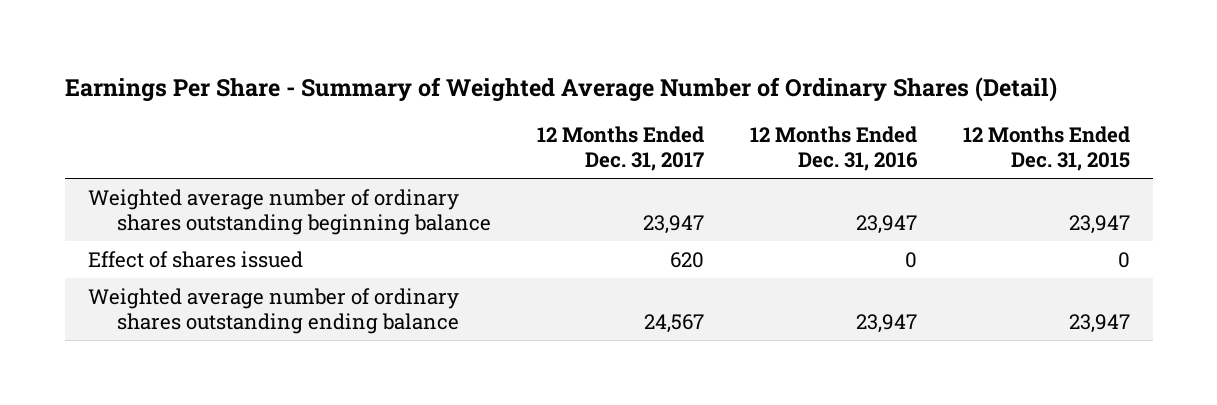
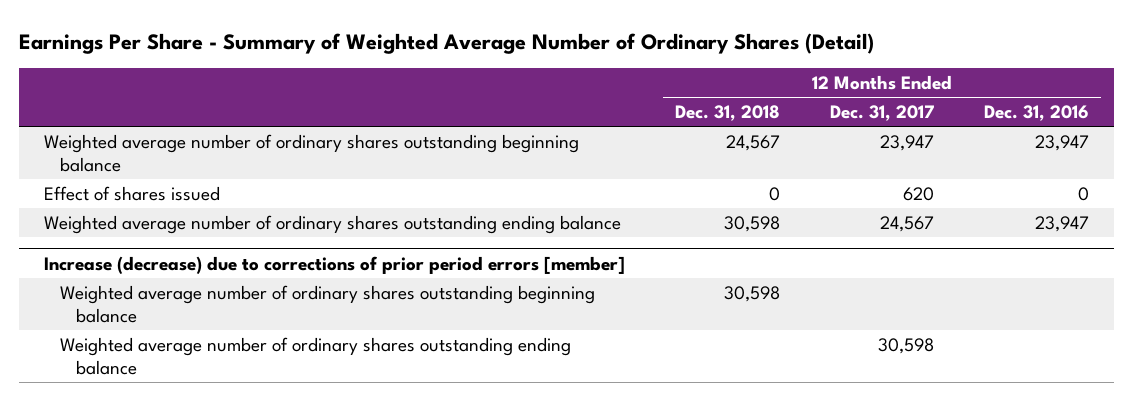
- | 12 Months Ended Dec. 31, 2017 | 12 Months Ended Dec. 31, 2016 | 12 Months Ended Dec. 31, 2015
+ | 12 Months Ended Dec. 31, 2018 | 12 Months Ended Dec. 31, 2017 | 12 Months Ended Dec. 31, 2016
+ Increase (decrease) due to corrections of prior period errors [member]
+ Weighted average number of ordinary shares outstanding beginning balance | 30,598 | |
+ Weighted average number of ordinary shares outstanding ending balance | | 30,598 |

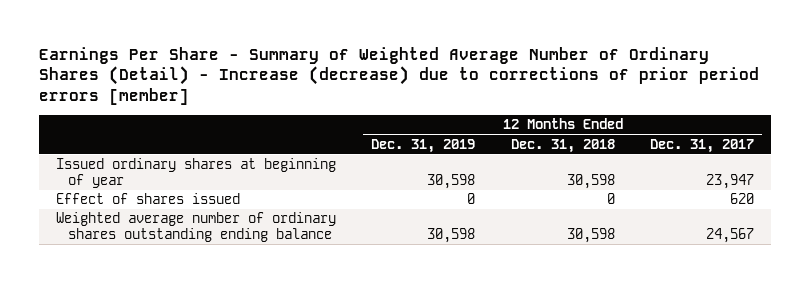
- Earnings Per Share - Summary of Weighted Average Number of Ordinary Shares (Detail)
+ Earnings Per Share - Summary of Weighted Average Number of Ordinary Shares (Detail) - Increase (decrease) due to corrections of prior period errors [member]
- | 12 Months Ended Dec. 31, 2018 | 12 Months Ended Dec. 31, 2017 | 12 Months Ended Dec. 31, 2016
+ | 12 Months Ended Dec. 31, 2019 | 12 Months Ended Dec. 31, 2018 | 12 Months Ended Dec. 31, 2017
- Weighted average number of ordinary shares outstanding beginning balance | 24,567 | 23,947 | 23,947
+ Issued ordinary shares at beginning of year | 30,598 | 30,598 | 23,947
- Increase (decrease) due to corrections of prior period errors [member]
- Weighted average number of ordinary shares outstanding beginning balance | 30,598 | |
- Weighted average number of ordinary shares outstanding ending balance | | 30,598 |

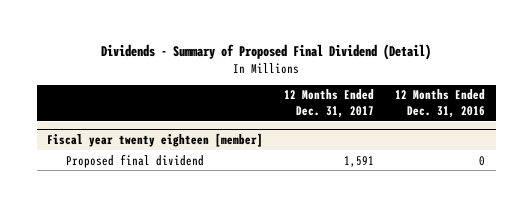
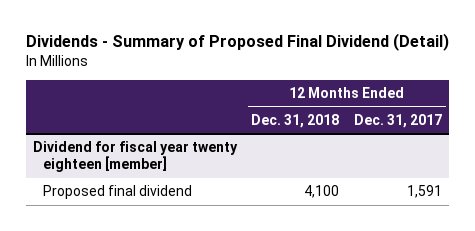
- | 12 Months Ended Dec. 31, 2017 | 12 Months Ended Dec. 31, 2016
+ | 12 Months Ended Dec. 31, 2018 | 12 Months Ended Dec. 31, 2017
- Fiscal year twenty eighteen [member]
+ Dividend for fiscal year twenty eighteen [member]

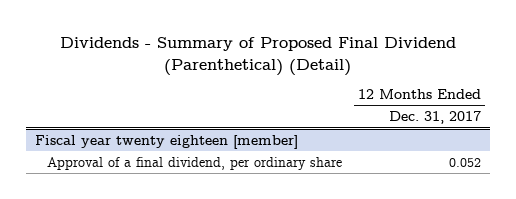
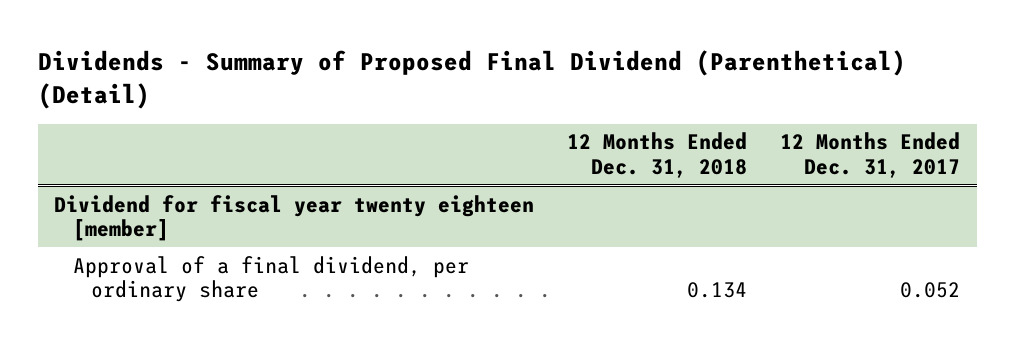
- | 12 Months Ended Dec. 31, 2017
+ | 12 Months Ended Dec. 31, 2018 | 12 Months Ended Dec. 31, 2017
- Fiscal year twenty eighteen [member]
+ Dividend for fiscal year twenty eighteen [member]

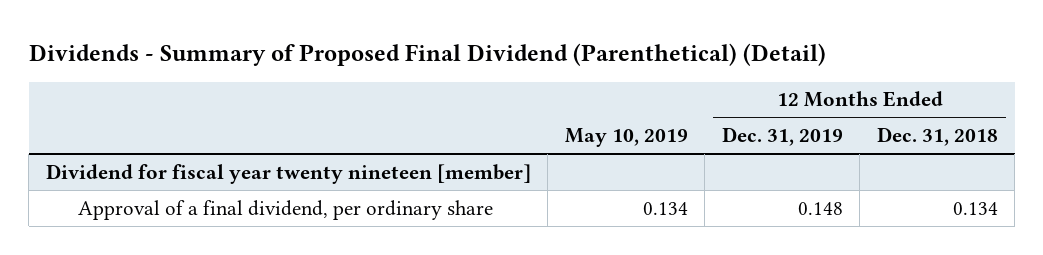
- | 12 Months Ended Dec. 31, 2018 | 12 Months Ended Dec. 31, 2017
+ | May 10, 2019 | 12 Months Ended Dec. 31, 2019 | 12 Months Ended Dec. 31, 2018
- Dividend for fiscal year twenty eighteen [member]
+ Dividend for fiscal year twenty nineteen [member]

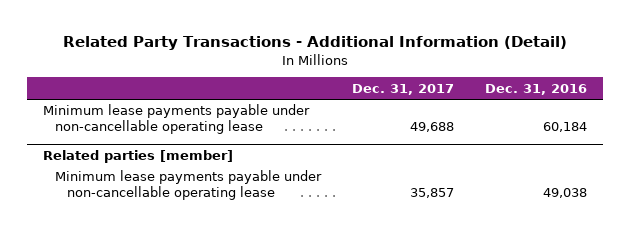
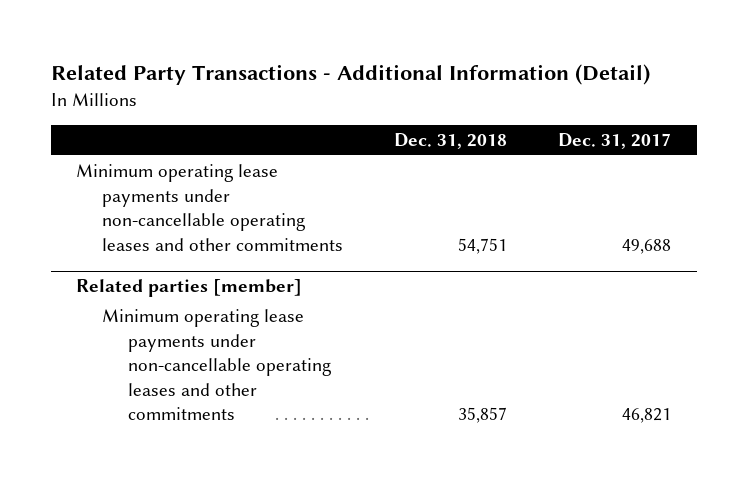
- | Dec. 31, 2017 | Dec. 31, 2016
+ | Dec. 31, 2018 | Dec. 31, 2017
- Minimum lease payments payable under non-cancellable operating lease | 49,688 | 60,184
+ Minimum operating lease payments under non-cancellable operating leases and other commitments | 54,751 | 49,688
@ Related parties [member]
- Minimum lease payments payable under non-cancellable operating lease | 35,857 | 49,038
+ Minimum operating lease payments under non-cancellable operating leases and other commitments | 35,857 | 46,821

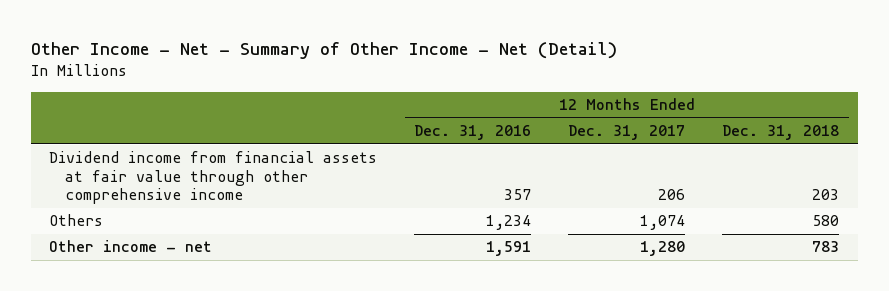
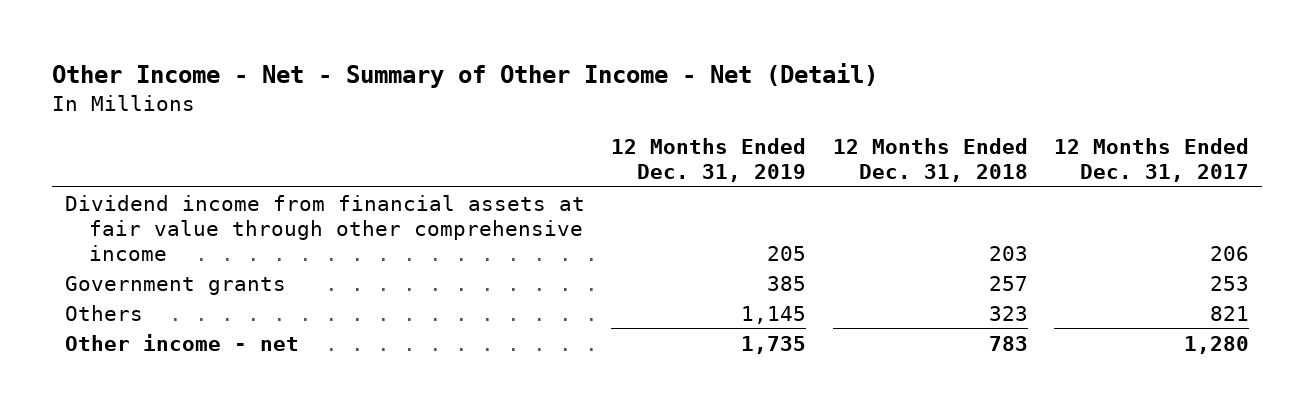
- | 12 Months Ended Dec. 31, 2016 | 12 Months Ended Dec. 31, 2017 | 12 Months Ended Dec. 31, 2018
+ | 12 Months Ended Dec. 31, 2019 | 12 Months Ended Dec. 31, 2018 | 12 Months Ended Dec. 31, 2017
- Others | 1,234 | 1,074 | 580
+ Government grants | 385 | 257 | 253
+ Others | 1,145 | 323 | 821

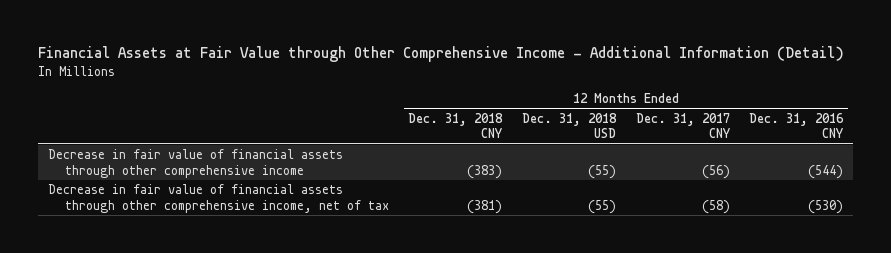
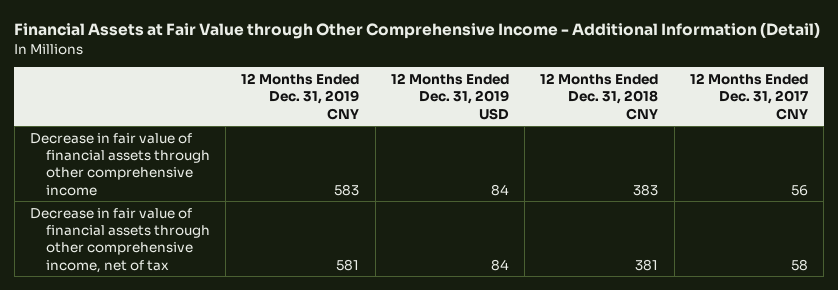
- | 12 Months Ended Dec. 31, 2018 CNY | 12 Months Ended Dec. 31, 2018 USD | 12 Months Ended Dec. 31, 2017 CNY | 12 Months Ended Dec. 31, 2016 CNY
+ | 12 Months Ended Dec. 31, 2019 CNY | 12 Months Ended Dec. 31, 2019 USD | 12 Months Ended Dec. 31, 2018 CNY | 12 Months Ended Dec. 31, 2017 CNY
- Decrease in fair value of financial assets through other comprehensive income | (383) | (55) | (56) | (544)
- Decrease in fair value of financial assets through other comprehensive income, net of tax | (381) | (55) | (58) | (530)
+ Decrease in fair value of financial assets through other comprehensive income | 583 | 84 | 383 | 56
+ Decrease in fair value of financial assets through other comprehensive income, net of tax | 581 | 84 | 381 | 58

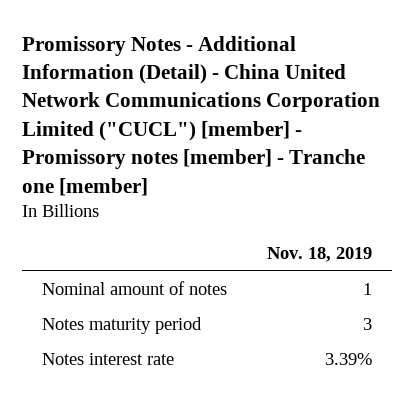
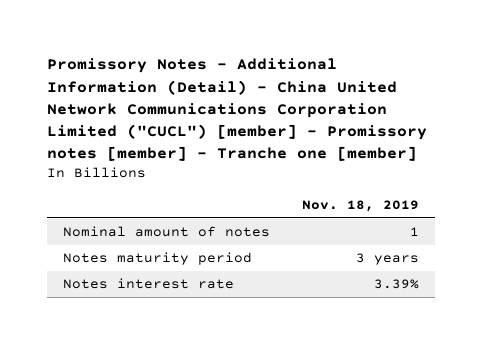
- Notes maturity period | 3
+ Notes maturity period | 3 years

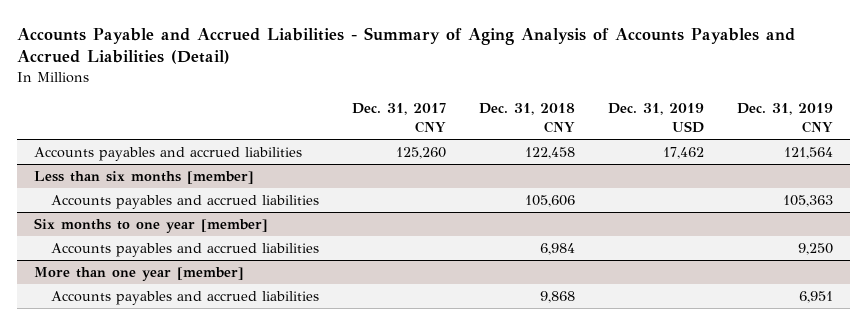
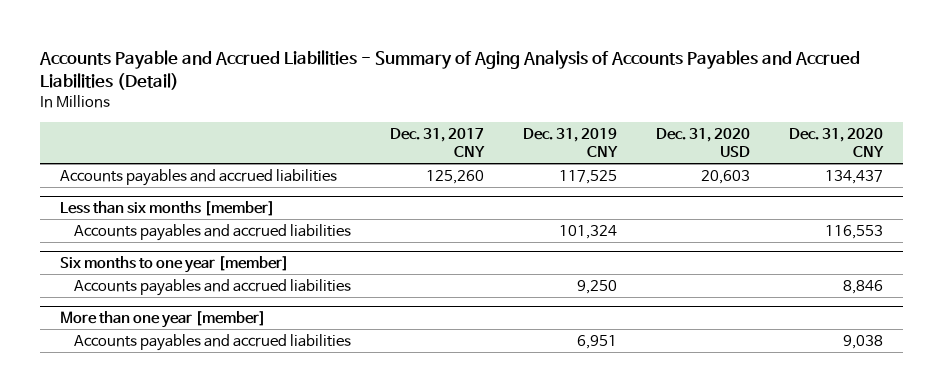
- | Dec. 31, 2017 CNY | Dec. 31, 2018 CNY | Dec. 31, 2019 USD | Dec. 31, 2019 CNY
+ | Dec. 31, 2017 CNY | Dec. 31, 2019 CNY | Dec. 31, 2020 USD | Dec. 31, 2020 CNY
- Accounts payables and accrued liabilities | 125,260 | 122,458 | 17,462 | 121,564
+ Accounts payables and accrued liabilities | 125,260 | 117,525 | 20,603 | 134,437
@ Less than six months [member]
- Accounts payables and accrued liabilities | | 105,606 | | 105,363
+ Accounts payables and accrued liabilities | | 101,324 | | 116,553

